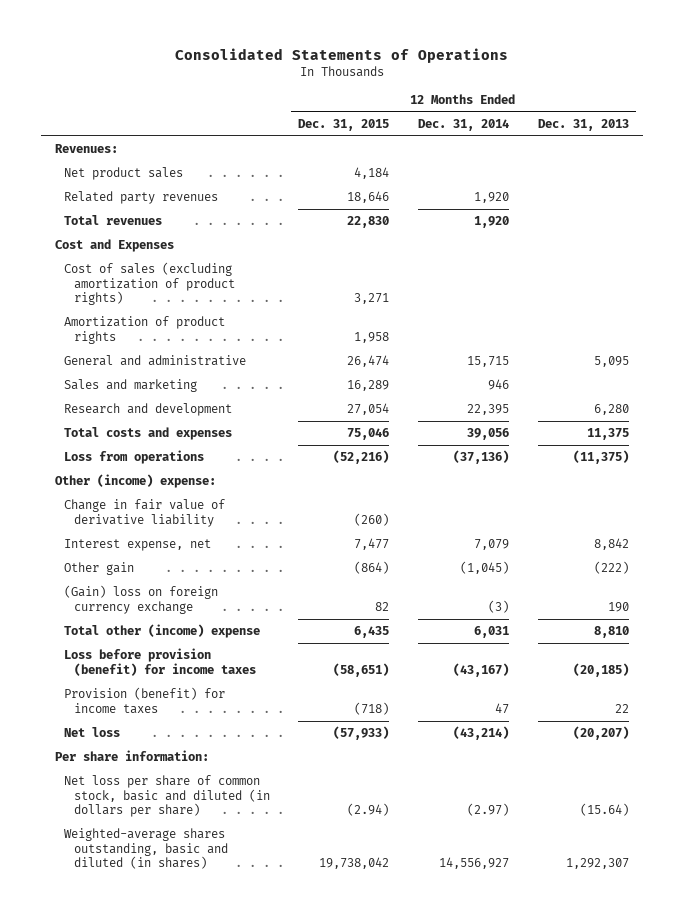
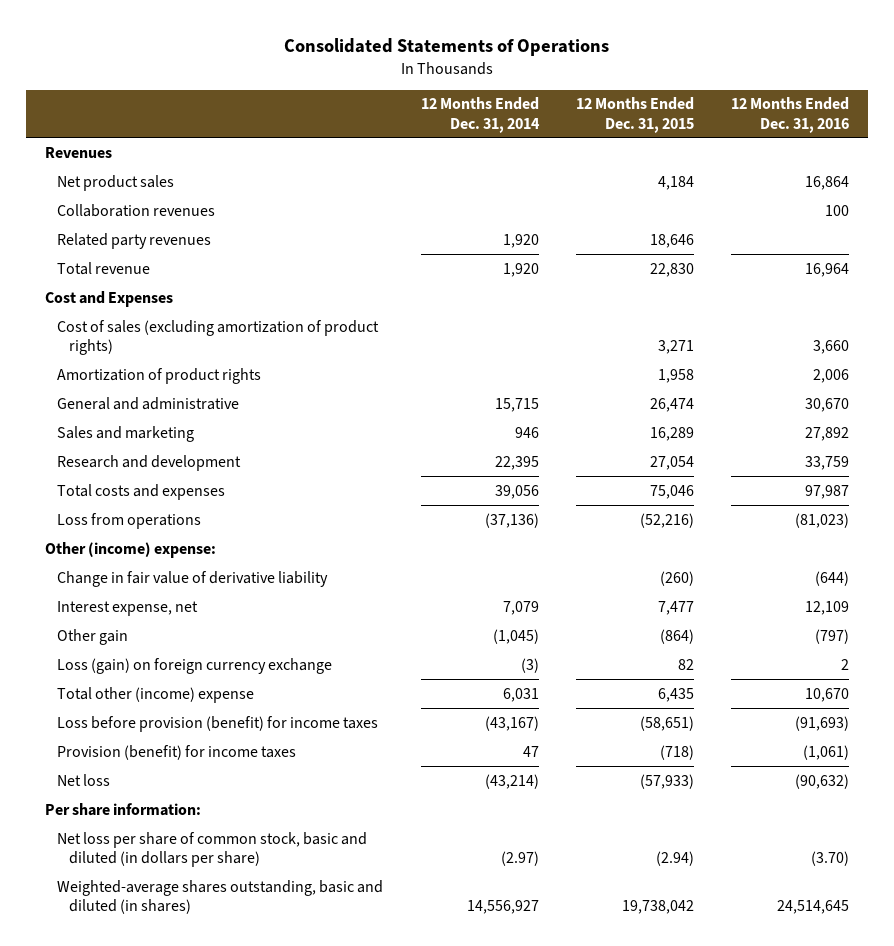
- | 12 Months Ended Dec. 31, 2015 | 12 Months Ended Dec. 31, 2014 | 12 Months Ended Dec. 31, 2013
+ | 12 Months Ended Dec. 31, 2014 | 12 Months Ended Dec. 31, 2015 | 12 Months Ended Dec. 31, 2016
- Revenues:
+ Revenues
+ Collaboration revenues | | | 100
- Total revenues | 22,830 | 1,920 |
+ Total revenue | 1,920 | 22,830 | 16,964
- (Gain) loss on foreign currency exchange | 82 | (3) | 190
+ Loss (gain) on foreign currency exchange | (3) | 82 | 2

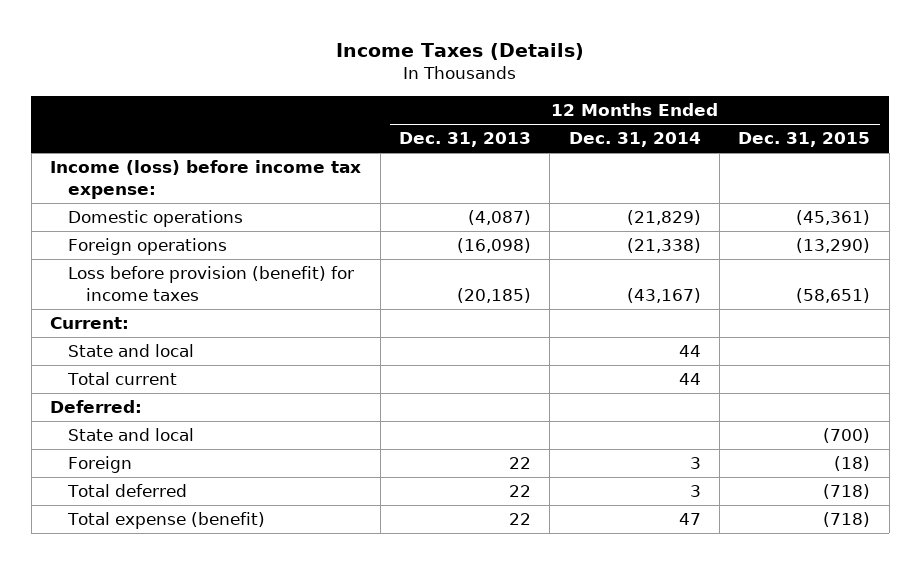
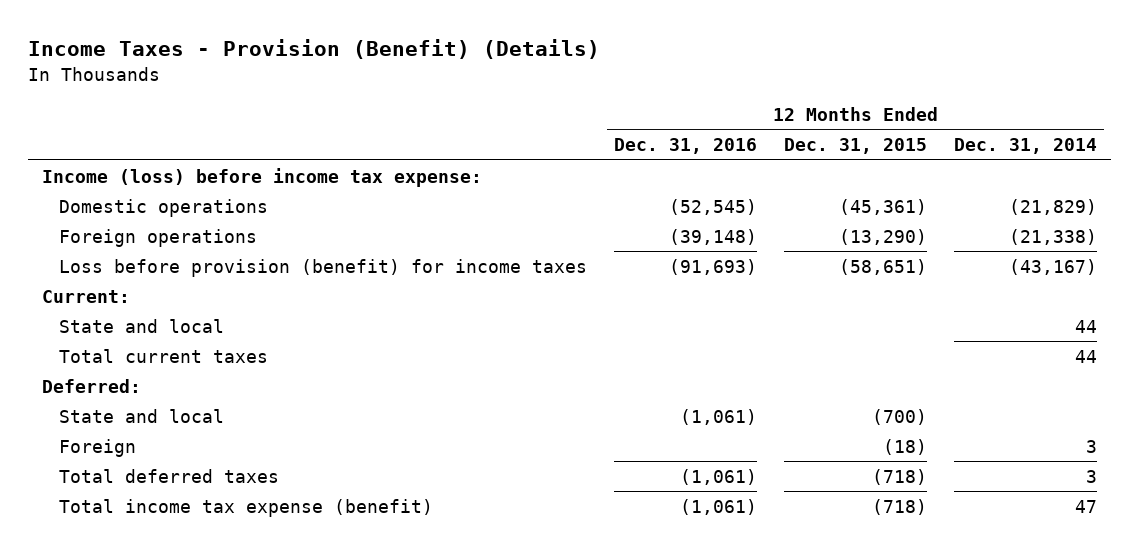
- Income Taxes (Details)
+ Income Taxes - Provision (Benefit) (Details)
- | 12 Months Ended Dec. 31, 2013 | 12 Months Ended Dec. 31, 2014 | 12 Months Ended Dec. 31, 2015
+ | 12 Months Ended Dec. 31, 2016 | 12 Months Ended Dec. 31, 2015 | 12 Months Ended Dec. 31, 2014
- Total current | | 44 |
+ Total current taxes | | | 44
- Total deferred | 22 | 3 | (718)
- Total expense (benefit) | 22 | 47 | (718)
+ Total deferred taxes | (1,061) | (718) | 3
+ Total income tax expense (benefit) | (1,061) | (718) | 47

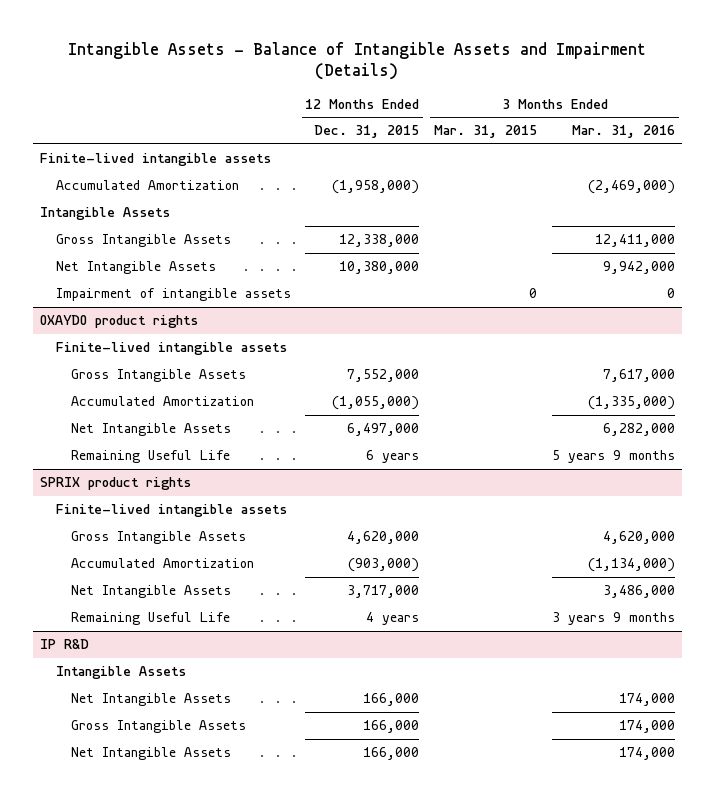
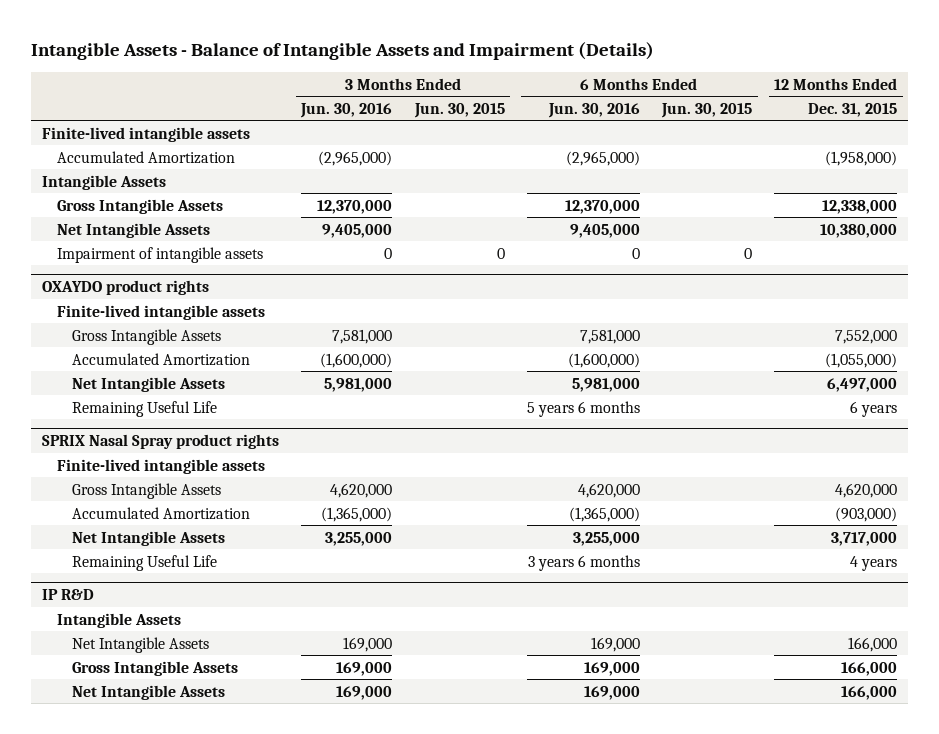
- | 12 Months Ended Dec. 31, 2015 | 3 Months Ended Mar. 31, 2015 | 3 Months Ended Mar. 31, 2016
+ | 3 Months Ended Jun. 30, 2016 | 3 Months Ended Jun. 30, 2015 | 6 Months Ended Jun. 30, 2016 | 6 Months Ended Jun. 30, 2015 | 12 Months Ended Dec. 31, 2015
- SPRIX product rights
+ SPRIX Nasal Spray product rights

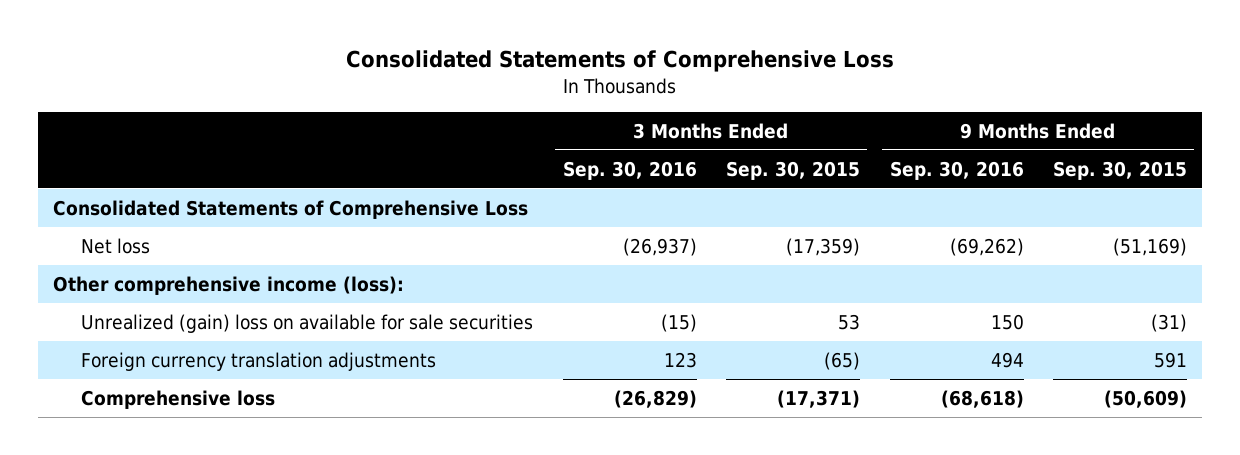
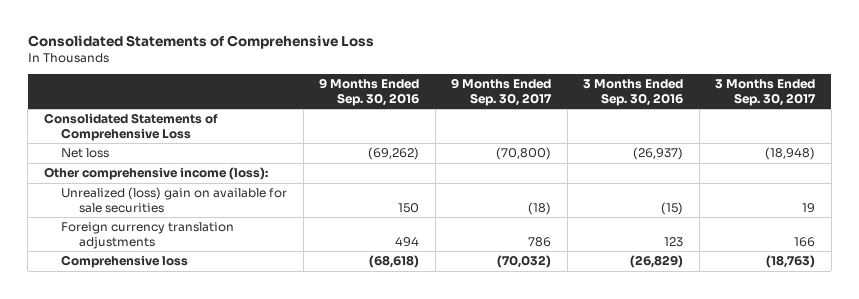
- | 3 Months Ended Sep. 30, 2016 | 3 Months Ended Sep. 30, 2015 | 9 Months Ended Sep. 30, 2016 | 9 Months Ended Sep. 30, 2015
+ | 9 Months Ended Sep. 30, 2016 | 9 Months Ended Sep. 30, 2017 | 3 Months Ended Sep. 30, 2016 | 3 Months Ended Sep. 30, 2017
- Unrealized (gain) loss on available for sale securities | (15) | 53 | 150 | (31)
+ Unrealized (loss) gain on available for sale securities | 150 | (18) | (15) | 19

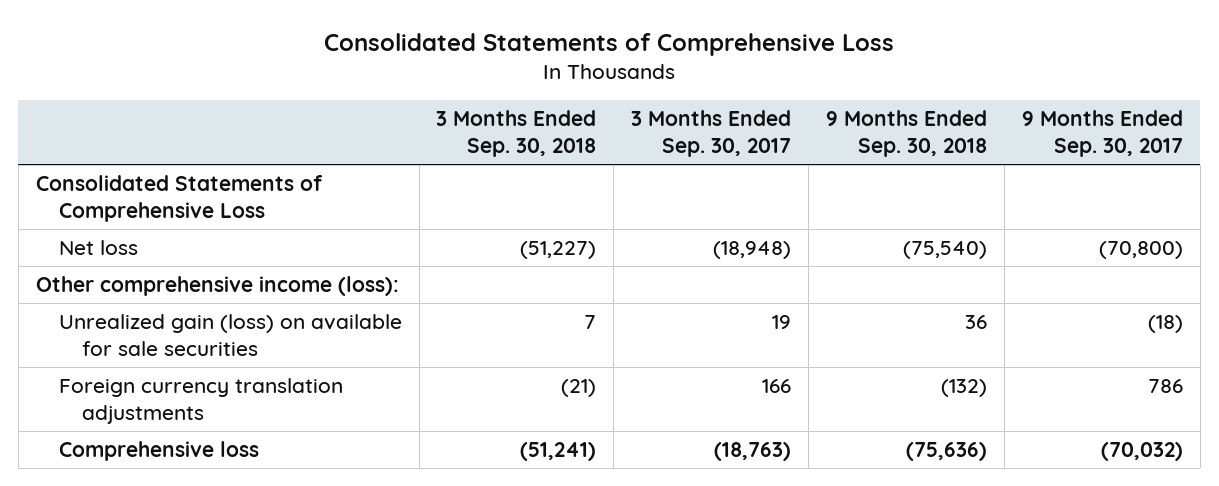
- | 9 Months Ended Sep. 30, 2016 | 9 Months Ended Sep. 30, 2017 | 3 Months Ended Sep. 30, 2016 | 3 Months Ended Sep. 30, 2017
+ | 3 Months Ended Sep. 30, 2018 | 3 Months Ended Sep. 30, 2017 | 9 Months Ended Sep. 30, 2018 | 9 Months Ended Sep. 30, 2017
- Unrealized (loss) gain on available for sale securities | 150 | (18) | (15) | 19
+ Unrealized gain (loss) on available for sale securities | 7 | 19 | 36 | (18)

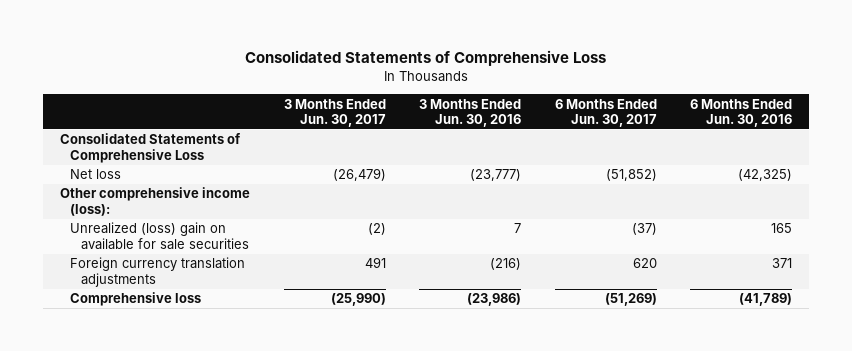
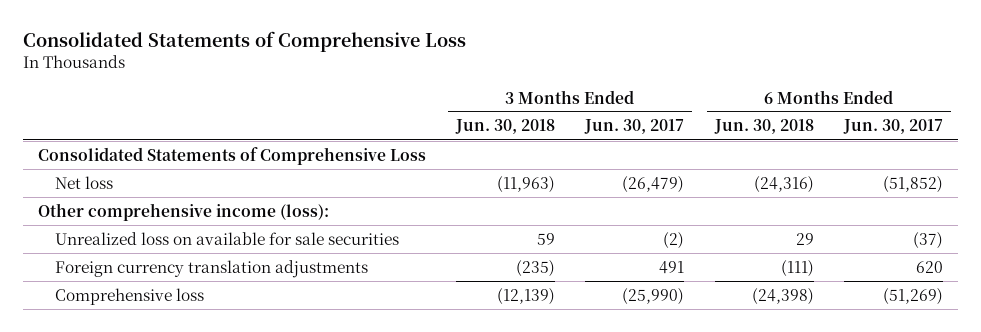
- | 3 Months Ended Jun. 30, 2017 | 3 Months Ended Jun. 30, 2016 | 6 Months Ended Jun. 30, 2017 | 6 Months Ended Jun. 30, 2016
+ | 3 Months Ended Jun. 30, 2018 | 3 Months Ended Jun. 30, 2017 | 6 Months Ended Jun. 30, 2018 | 6 Months Ended Jun. 30, 2017
- Unrealized (loss) gain on available for sale securities | (2) | 7 | (37) | 165
+ Unrealized loss on available for sale securities | 59 | (2) | 29 | (37)

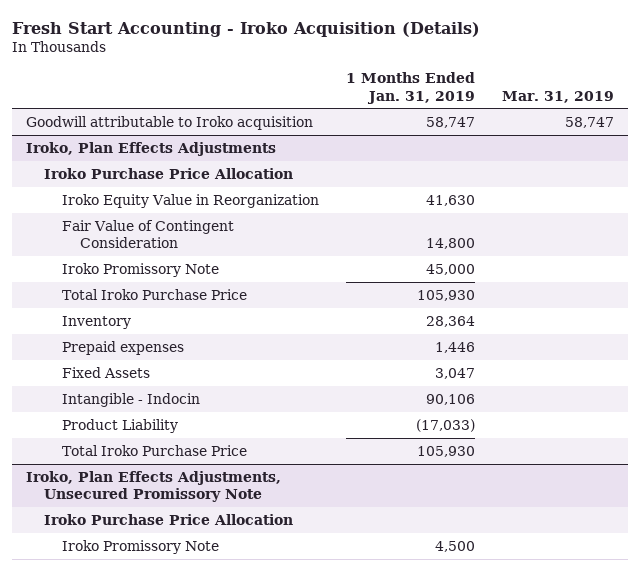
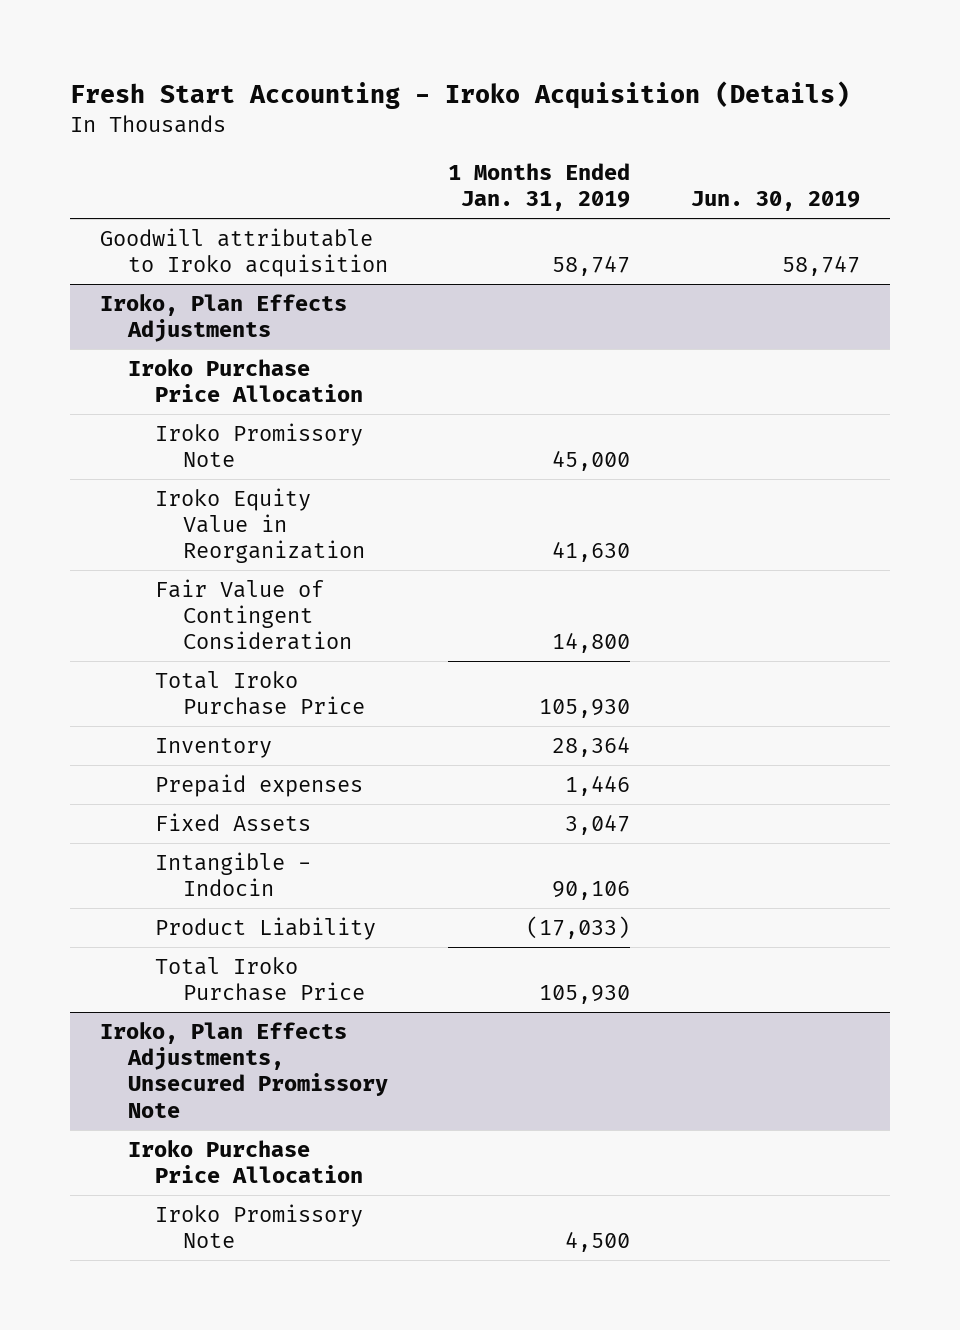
- | 1 Months Ended Jan. 31, 2019 | Mar. 31, 2019
+ | 1 Months Ended Jan. 31, 2019 | Jun. 30, 2019
@ Iroko, Plan Effects Adjustments
moved up: Iroko Promissory Note | 45,000 |

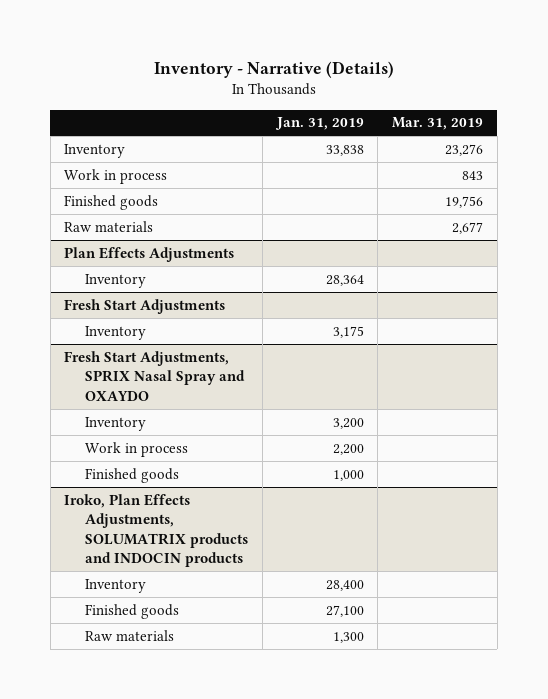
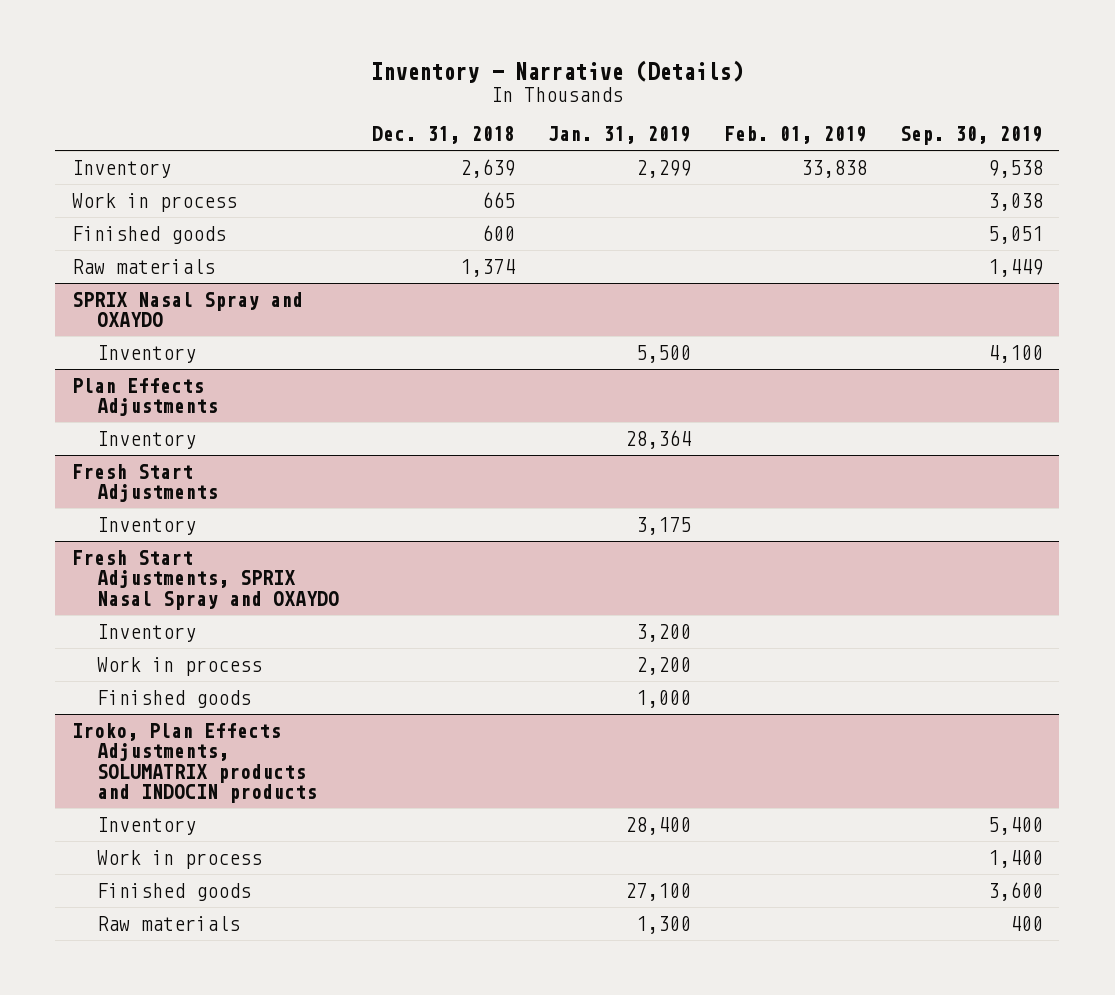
- | Jan. 31, 2019 | Mar. 31, 2019
+ | Dec. 31, 2018 | Jan. 31, 2019 | Feb. 01, 2019 | Sep. 30, 2019
- Inventory | 33,838 | 23,276
+ Inventory | 2,639 | 2,299 | 33,838 | 9,538
+ SPRIX Nasal Spray and OXAYDO
+ Inventory | | 5,500 | | 4,100
@ Iroko, Plan Effects Adjustments, SOLUMATRIX products and INDOCIN products
+ Work in process | | | | 1,400

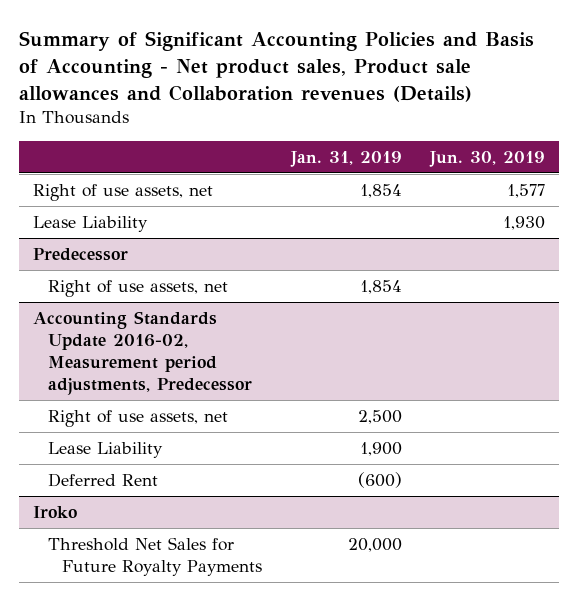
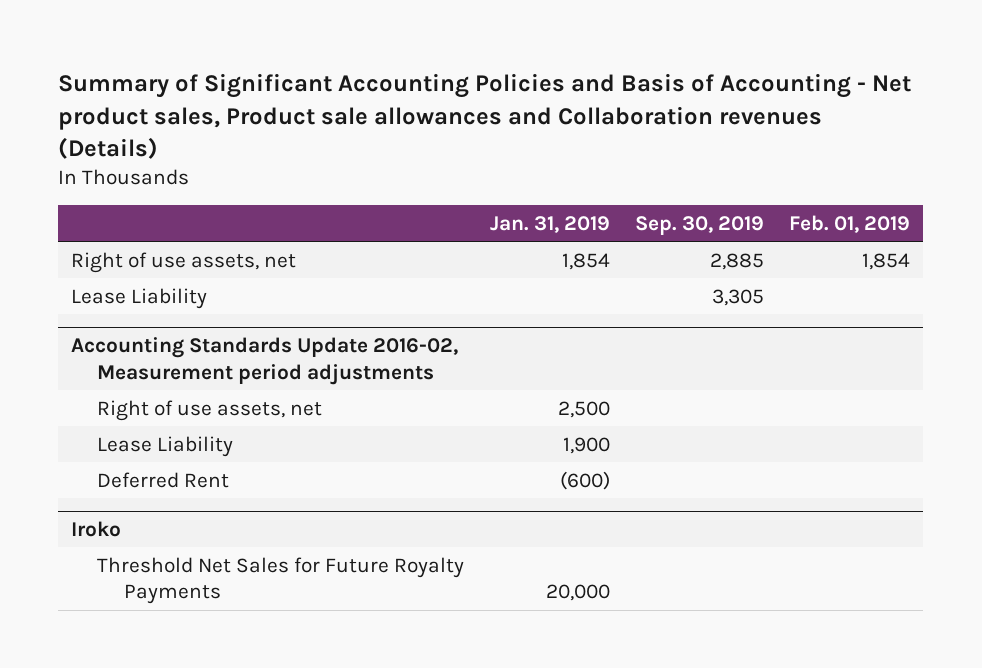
- | Jan. 31, 2019 | Jun. 30, 2019
+ | Jan. 31, 2019 | Sep. 30, 2019 | Feb. 01, 2019
- Predecessor
- Right of use assets, net | 1,854 |
- Accounting Standards Update 2016-02, Measurement period adjustments, Predecessor
+ Accounting Standards Update 2016-02, Measurement period adjustments

